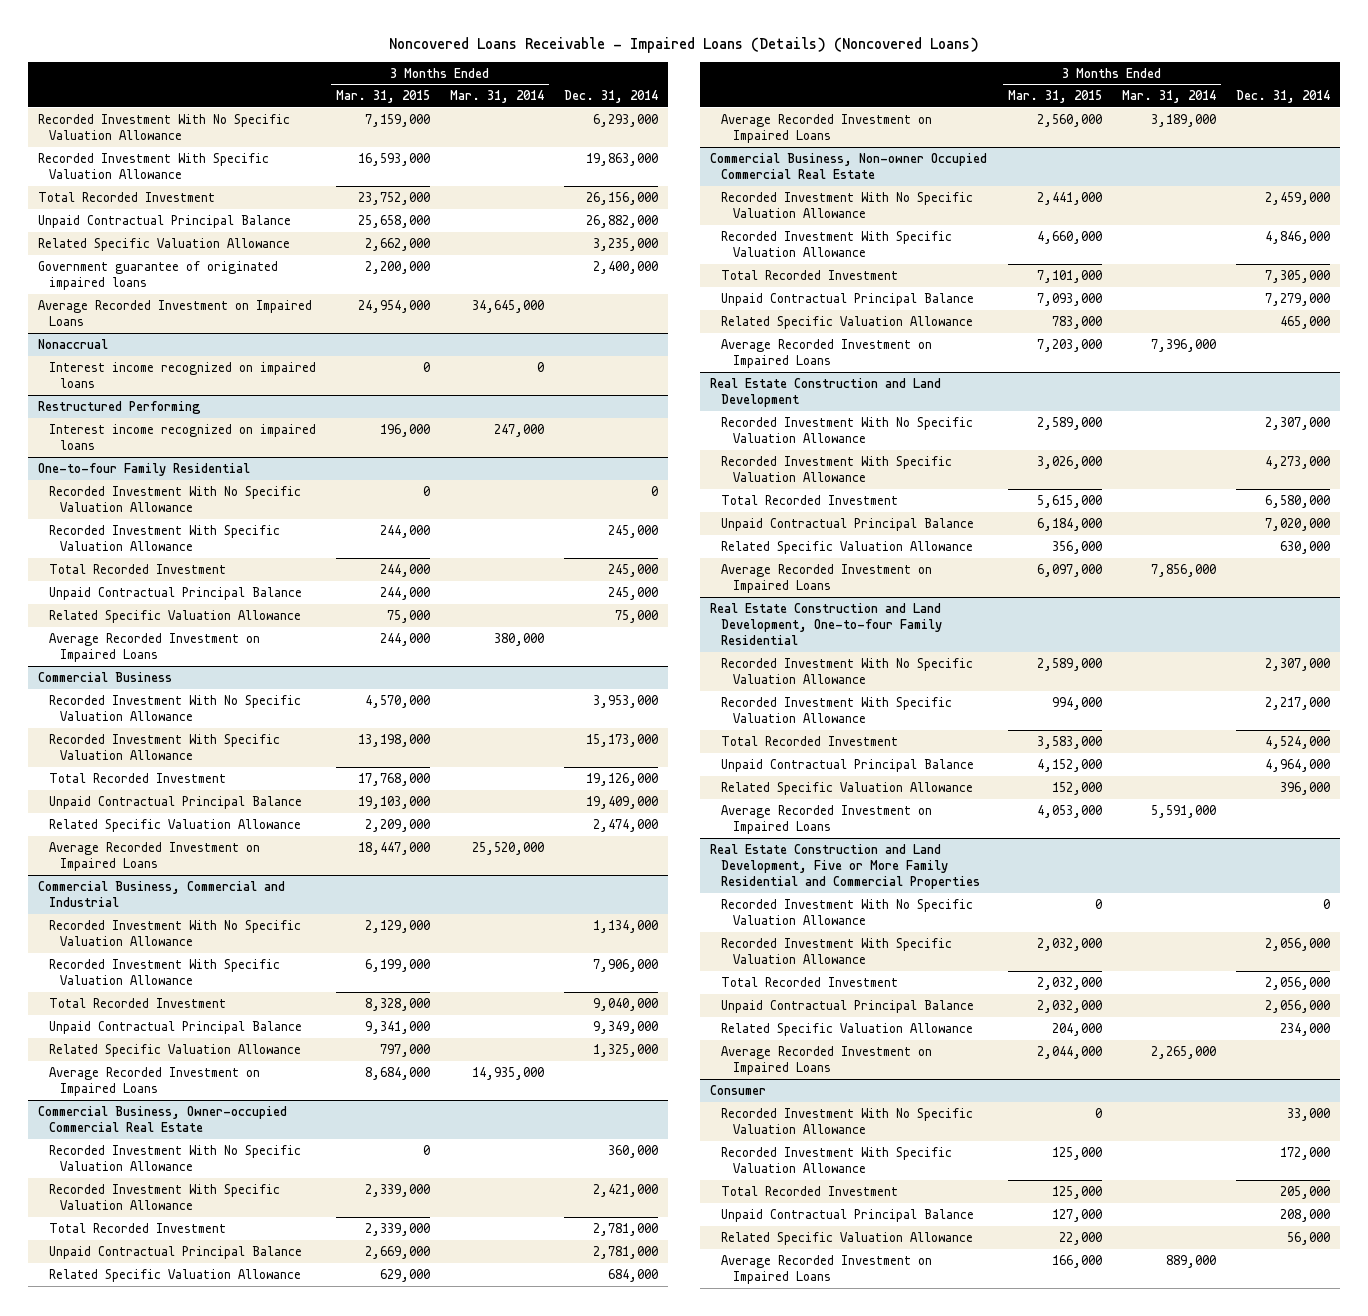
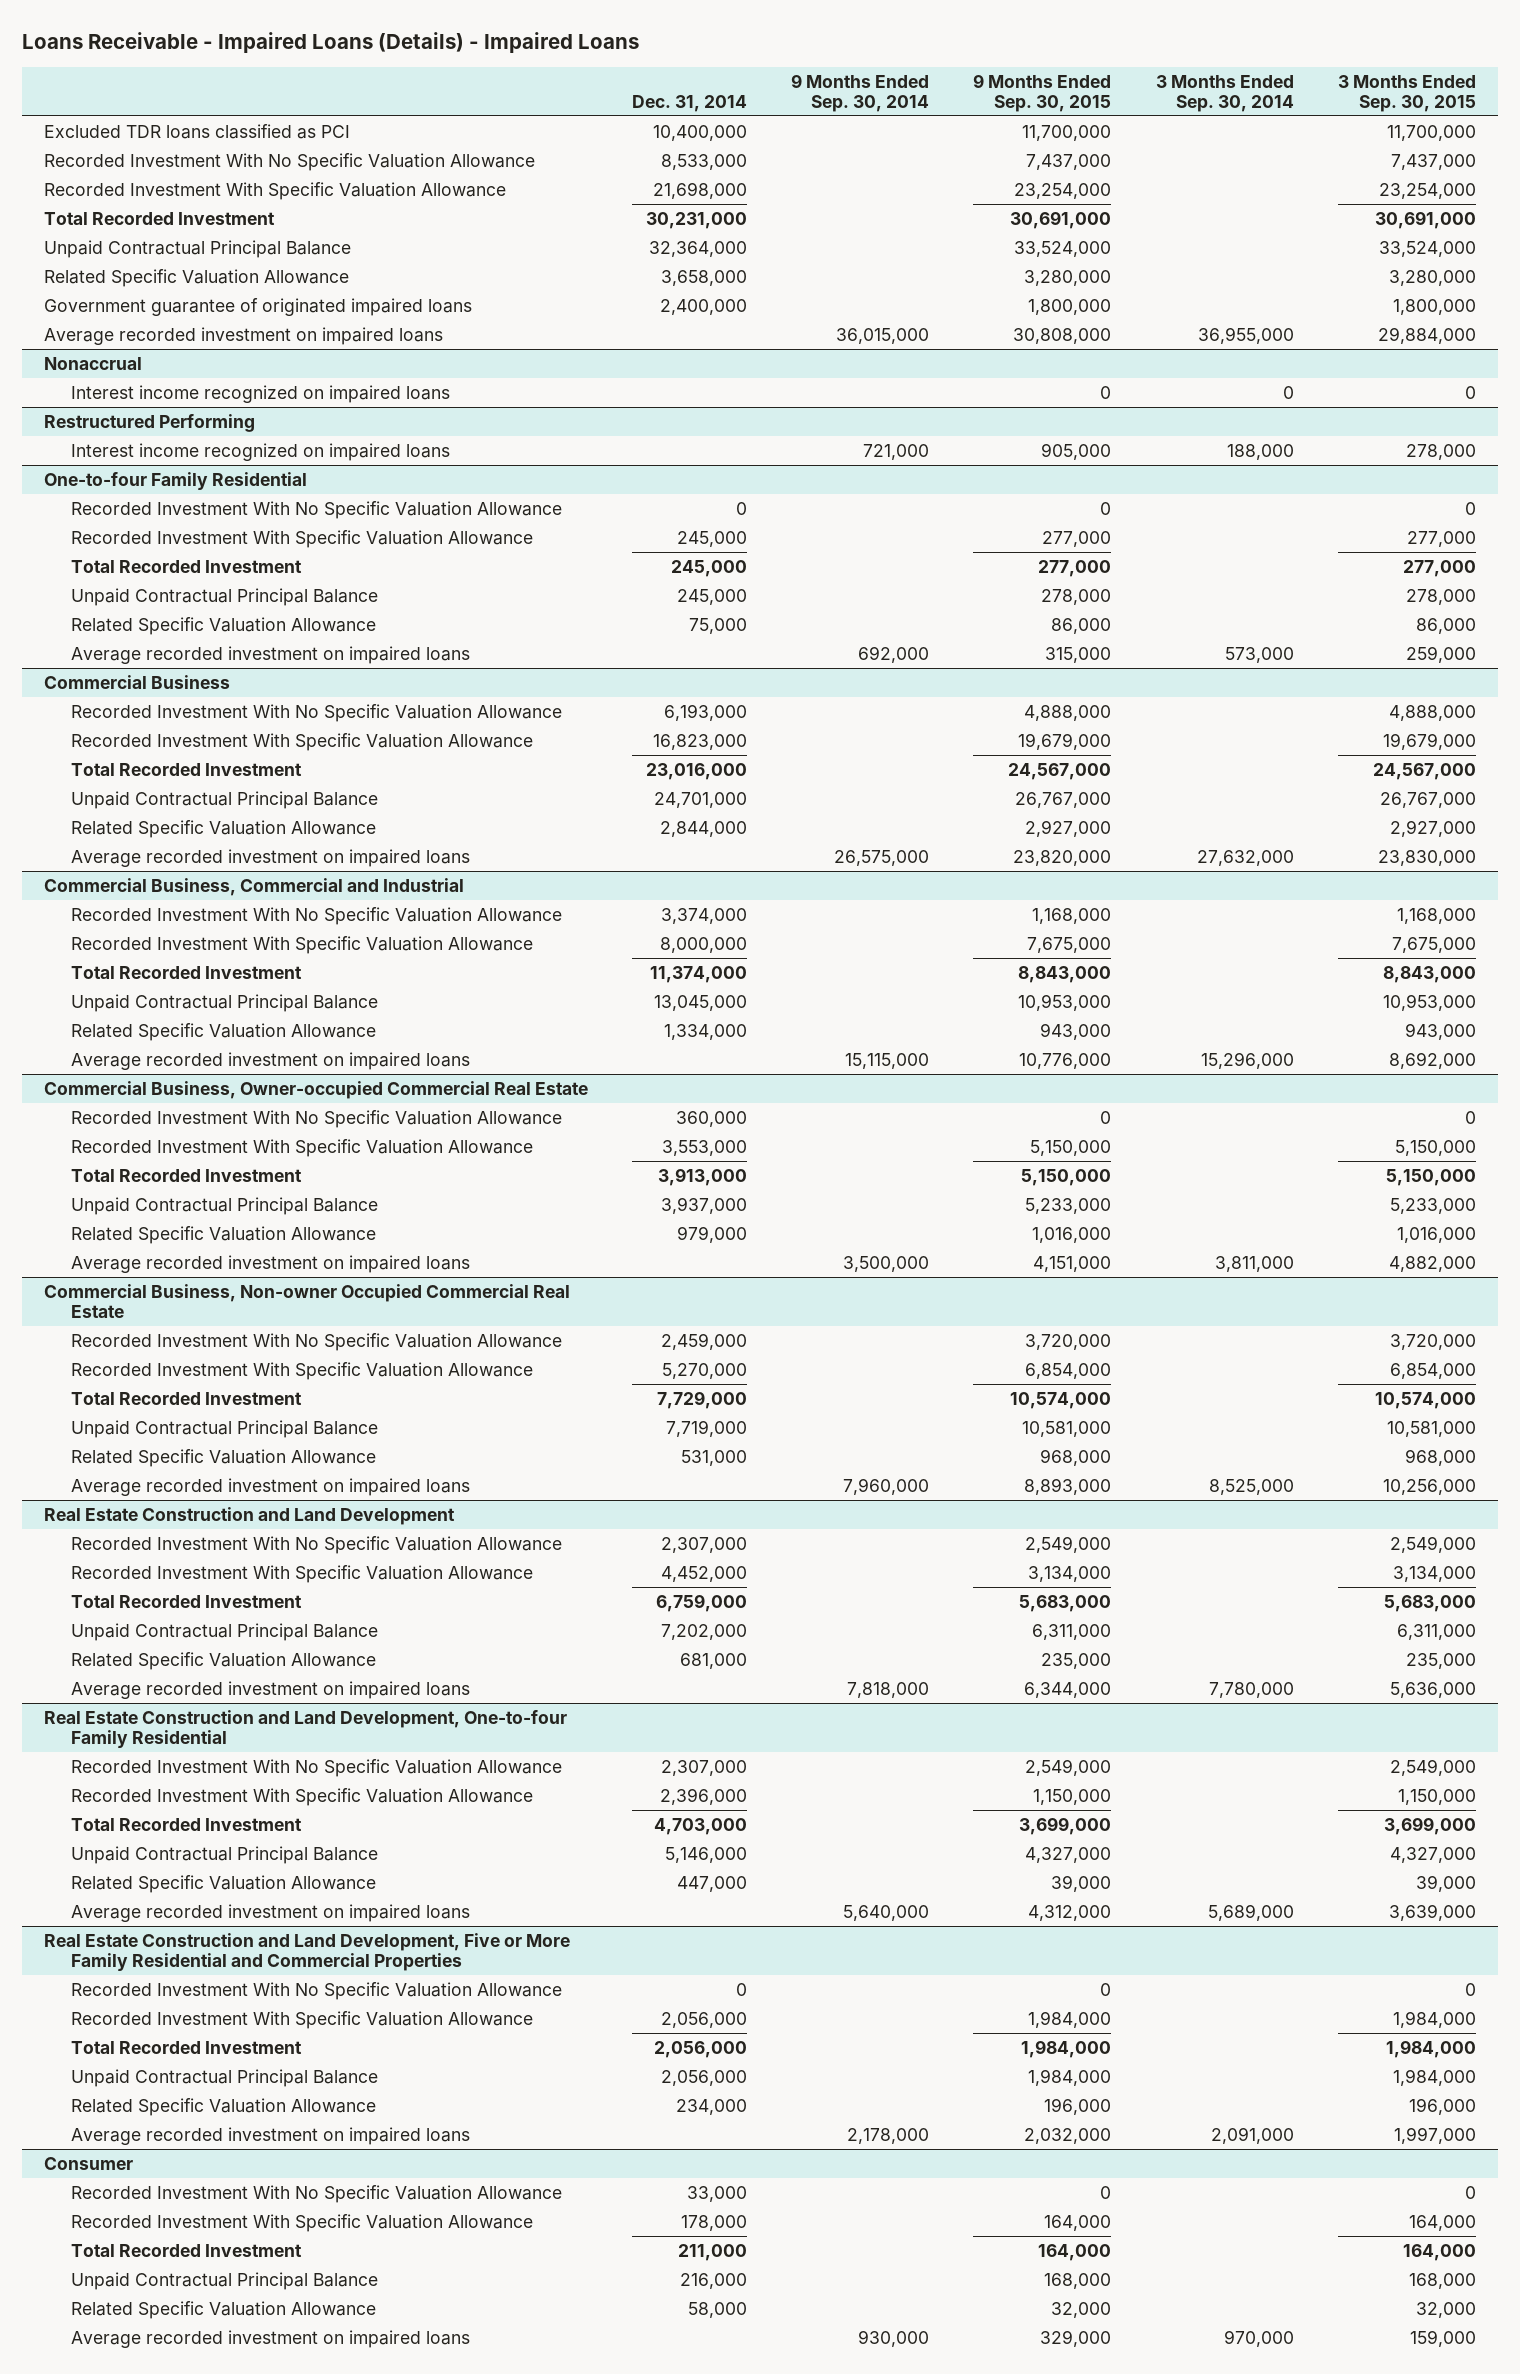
- Noncovered Loans Receivable - Impaired Loans (Details) (Noncovered Loans)
+ Loans Receivable - Impaired Loans (Details) - Impaired Loans
- | 3 Months Ended Mar. 31, 2015 | 3 Months Ended Mar. 31, 2014 | Dec. 31, 2014
+ | Dec. 31, 2014 | 9 Months Ended Sep. 30, 2014 | 9 Months Ended Sep. 30, 2015 | 3 Months Ended Sep. 30, 2014 | 3 Months Ended Sep. 30, 2015
- Recorded Investment With No Specific Valuation Allowance | 7,159,000 | | 6,293,000
- Recorded Investment With Specific Valuation Allowance | 16,593,000 | | 19,863,000
- Total Recorded Investment | 23,752,000 | | 26,156,000
- Unpaid Contractual Principal Balance | 25,658,000 | | 26,882,000
- Related Specific Valuation Allowance | 2,662,000 | | 3,235,000
+ Excluded TDR loans classified as PCI | 10,400,000 | | 11,700,000 | | 11,700,000
+ Recorded Investment With No Specific Valuation Allowance | 8,533,000 | | 7,437,000 | | 7,437,000
+ Recorded Investment With Specific Valuation Allowance | 21,698,000 | | 23,254,000 | | 23,254,000
+ Total Recorded Investment | 30,231,000 | | 30,691,000 | | 30,691,000
+ Unpaid Contractual Principal Balance | 32,364,000 | | 33,524,000 | | 33,524,000
+ Related Specific Valuation Allowance | 3,658,000 | | 3,280,000 | | 3,280,000
- Average Recorded Investment on Impaired Loans | 24,954,000 | 34,645,000 |
+ Average recorded investment on impaired loans | | 36,015,000 | 30,808,000 | 36,955,000 | 29,884,000
@ One-to-four Family Residential
- Average Recorded Investment on Impaired Loans | 244,000 | 380,000 |
+ Average recorded investment on impaired loans | | 692,000 | 315,000 | 573,000 | 259,000
@ Commercial Business
- Recorded Investment With No Specific Valuation Allowance | 4,570,000 | | 3,953,000
- Recorded Investment With Specific Valuation Allowance | 13,198,000 | | 15,173,000
- Total Recorded Investment | 17,768,000 | | 19,126,000
- Unpaid Contractual Principal Balance | 19,103,000 | | 19,409,000
- Related Specific Valuation Allowance | 2,209,000 | | 2,474,000
- Average Recorded Investment on Impaired Loans | 18,447,000 | 25,520,000 |
+ Recorded Investment With No Specific Valuation Allowance | 6,193,000 | | 4,888,000 | | 4,888,000
+ Recorded Investment With Specific Valuation Allowance | 16,823,000 | | 19,679,000 | | 19,679,000
+ Total Recorded Investment | 23,016,000 | | 24,567,000 | | 24,567,000
+ Unpaid Contractual Principal Balance | 24,701,000 | | 26,767,000 | | 26,767,000
+ Related Specific Valuation Allowance | 2,844,000 | | 2,927,000 | | 2,927,000
+ Average recorded investment on impaired loans | | 26,575,000 | 23,820,000 | 27,632,000 | 23,830,000
@ Commercial Business, Commercial and Industrial
- Recorded Investment With No Specific Valuation Allowance | 2,129,000 | | 1,134,000
- Recorded Investment With Specific Valuation Allowance | 6,199,000 | | 7,906,000
- Total Recorded Investment | 8,328,000 | | 9,040,000
- Unpaid Contractual Principal Balance | 9,341,000 | | 9,349,000
- Related Specific Valuation Allowance | 797,000 | | 1,325,000
- Average Recorded Investment on Impaired Loans | 8,684,000 | 14,935,000 |
+ Recorded Investment With No Specific Valuation Allowance | 3,374,000 | | 1,168,000 | | 1,168,000
+ Recorded Investment With Specific Valuation Allowance | 8,000,000 | | 7,675,000 | | 7,675,000
+ Total Recorded Investment | 11,374,000 | | 8,843,000 | | 8,843,000
+ Unpaid Contractual Principal Balance | 13,045,000 | | 10,953,000 | | 10,953,000
+ Related Specific Valuation Allowance | 1,334,000 | | 943,000 | | 943,000
+ Average recorded investment on impaired loans | | 15,115,000 | 10,776,000 | 15,296,000 | 8,692,000
@ Commercial Business, Owner-occupied Commercial Real Estate
- Recorded Investment With Specific Valuation Allowance | 2,339,000 | | 2,421,000
- Total Recorded Investment | 2,339,000 | | 2,781,000
- Unpaid Contractual Principal Balance | 2,669,000 | | 2,781,000
- Related Specific Valuation Allowance | 629,000 | | 684,000
- Average Recorded Investment on Impaired Loans | 2,560,000 | 3,189,000 |
+ Recorded Investment With Specific Valuation Allowance | 3,553,000 | | 5,150,000 | | 5,150,000
+ Total Recorded Investment | 3,913,000 | | 5,150,000 | | 5,150,000
+ Unpaid Contractual Principal Balance | 3,937,000 | | 5,233,000 | | 5,233,000
+ Related Specific Valuation Allowance | 979,000 | | 1,016,000 | | 1,016,000
+ Average recorded investment on impaired loans | | 3,500,000 | 4,151,000 | 3,811,000 | 4,882,000
@ Commercial Business, Non-owner Occupied Commercial Real Estate
- Recorded Investment With Specific Valuation Allowance | 4,660,000 | | 4,846,000
- Total Recorded Investment | 7,101,000 | | 7,305,000
- Unpaid Contractual Principal Balance | 7,093,000 | | 7,279,000
- Related Specific Valuation Allowance | 783,000 | | 465,000
- Average Recorded Investment on Impaired Loans | 7,203,000 | 7,396,000 |
+ Recorded Investment With Specific Valuation Allowance | 5,270,000 | | 6,854,000 | | 6,854,000
+ Total Recorded Investment | 7,729,000 | | 10,574,000 | | 10,574,000
+ Unpaid Contractual Principal Balance | 7,719,000 | | 10,581,000 | | 10,581,000
+ Related Specific Valuation Allowance | 531,000 | | 968,000 | | 968,000
+ Average recorded investment on impaired loans | | 7,960,000 | 8,893,000 | 8,525,000 | 10,256,000
@ Real Estate Construction and Land Development
- Recorded Investment With Specific Valuation Allowance | 3,026,000 | | 4,273,000
- Total Recorded Investment | 5,615,000 | | 6,580,000
- Unpaid Contractual Principal Balance | 6,184,000 | | 7,020,000
- Related Specific Valuation Allowance | 356,000 | | 630,000
- Average Recorded Investment on Impaired Loans | 6,097,000 | 7,856,000 |
+ Recorded Investment With Specific Valuation Allowance | 4,452,000 | | 3,134,000 | | 3,134,000
+ Total Recorded Investment | 6,759,000 | | 5,683,000 | | 5,683,000
+ Unpaid Contractual Principal Balance | 7,202,000 | | 6,311,000 | | 6,311,000
+ Related Specific Valuation Allowance | 681,000 | | 235,000 | | 235,000
+ Average recorded investment on impaired loans | | 7,818,000 | 6,344,000 | 7,780,000 | 5,636,000
@ Real Estate Construction and Land Development, One-to-four Family Residential
- Recorded Investment With Specific Valuation Allowance | 994,000 | | 2,217,000
- Total Recorded Investment | 3,583,000 | | 4,524,000
- Unpaid Contractual Principal Balance | 4,152,000 | | 4,964,000
- Related Specific Valuation Allowance | 152,000 | | 396,000
- Average Recorded Investment on Impaired Loans | 4,053,000 | 5,591,000 |
+ Recorded Investment With Specific Valuation Allowance | 2,396,000 | | 1,150,000 | | 1,150,000
+ Total Recorded Investment | 4,703,000 | | 3,699,000 | | 3,699,000
+ Unpaid Contractual Principal Balance | 5,146,000 | | 4,327,000 | | 4,327,000
+ Related Specific Valuation Allowance | 447,000 | | 39,000 | | 39,000
+ Average recorded investment on impaired loans | | 5,640,000 | 4,312,000 | 5,689,000 | 3,639,000
@ Real Estate Construction and Land Development, Five or More Family Residential and Commercial Properties
- Average Recorded Investment on Impaired Loans | 2,044,000 | 2,265,000 |
+ Average recorded investment on impaired loans | | 2,178,000 | 2,032,000 | 2,091,000 | 1,997,000
@ Consumer
- Recorded Investment With Specific Valuation Allowance | 125,000 | | 172,000
- Total Recorded Investment | 125,000 | | 205,000
- Unpaid Contractual Principal Balance | 127,000 | | 208,000
- Related Specific Valuation Allowance | 22,000 | | 56,000
- Average Recorded Investment on Impaired Loans | 166,000 | 889,000 |
+ Recorded Investment With Specific Valuation Allowance | 178,000 | | 164,000 | | 164,000
+ Total Recorded Investment | 211,000 | | 164,000 | | 164,000
+ Unpaid Contractual Principal Balance | 216,000 | | 168,000 | | 168,000
+ Related Specific Valuation Allowance | 58,000 | | 32,000 | | 32,000
+ Average recorded investment on impaired loans | | 930,000 | 329,000 | 970,000 | 159,000

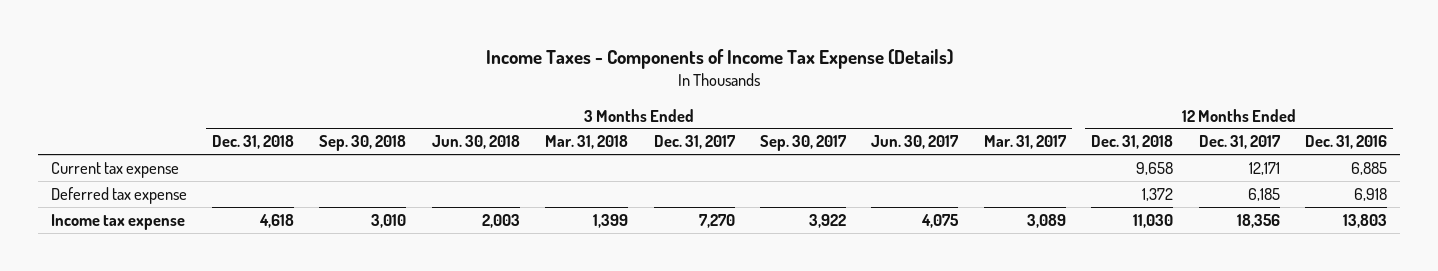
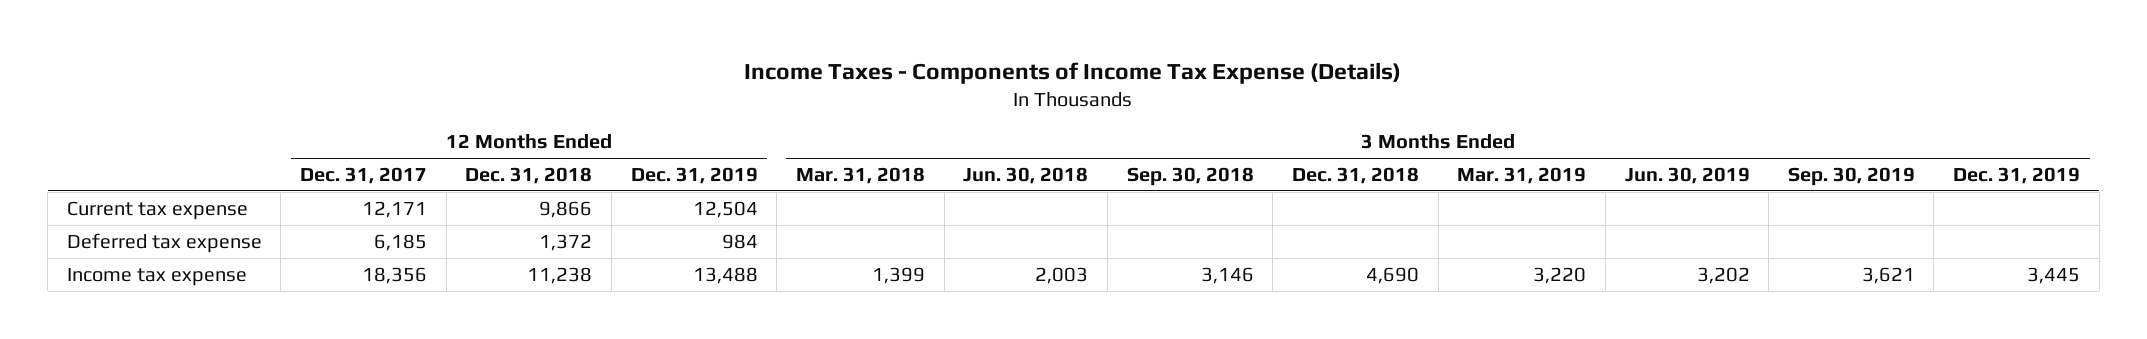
- | 3 Months Ended Dec. 31, 2018 | 3 Months Ended Sep. 30, 2018 | 3 Months Ended Jun. 30, 2018 | 3 Months Ended Mar. 31, 2018 | 3 Months Ended Dec. 31, 2017 | 3 Months Ended Sep. 30, 2017 | 3 Months Ended Jun. 30, 2017 | 3 Months Ended Mar. 31, 2017 | 12 Months Ended Dec. 31, 2018 | 12 Months Ended Dec. 31, 2017 | 12 Months Ended Dec. 31, 2016
+ | 12 Months Ended Dec. 31, 2017 | 12 Months Ended Dec. 31, 2018 | 12 Months Ended Dec. 31, 2019 | 3 Months Ended Mar. 31, 2018 | 3 Months Ended Jun. 30, 2018 | 3 Months Ended Sep. 30, 2018 | 3 Months Ended Dec. 31, 2018 | 3 Months Ended Mar. 31, 2019 | 3 Months Ended Jun. 30, 2019 | 3 Months Ended Sep. 30, 2019 | 3 Months Ended Dec. 31, 2019
- Current tax expense | | | | | | | | | 9,658 | 12,171 | 6,885
+ Current tax expense | 12,171 | 9,866 | 12,504 | | | | | | | |
- Income tax expense | 4,618 | 3,010 | 2,003 | 1,399 | 7,270 | 3,922 | 4,075 | 3,089 | 11,030 | 18,356 | 13,803
+ Income tax expense | 18,356 | 11,238 | 13,488 | 1,399 | 2,003 | 3,146 | 4,690 | 3,220 | 3,202 | 3,621 | 3,445

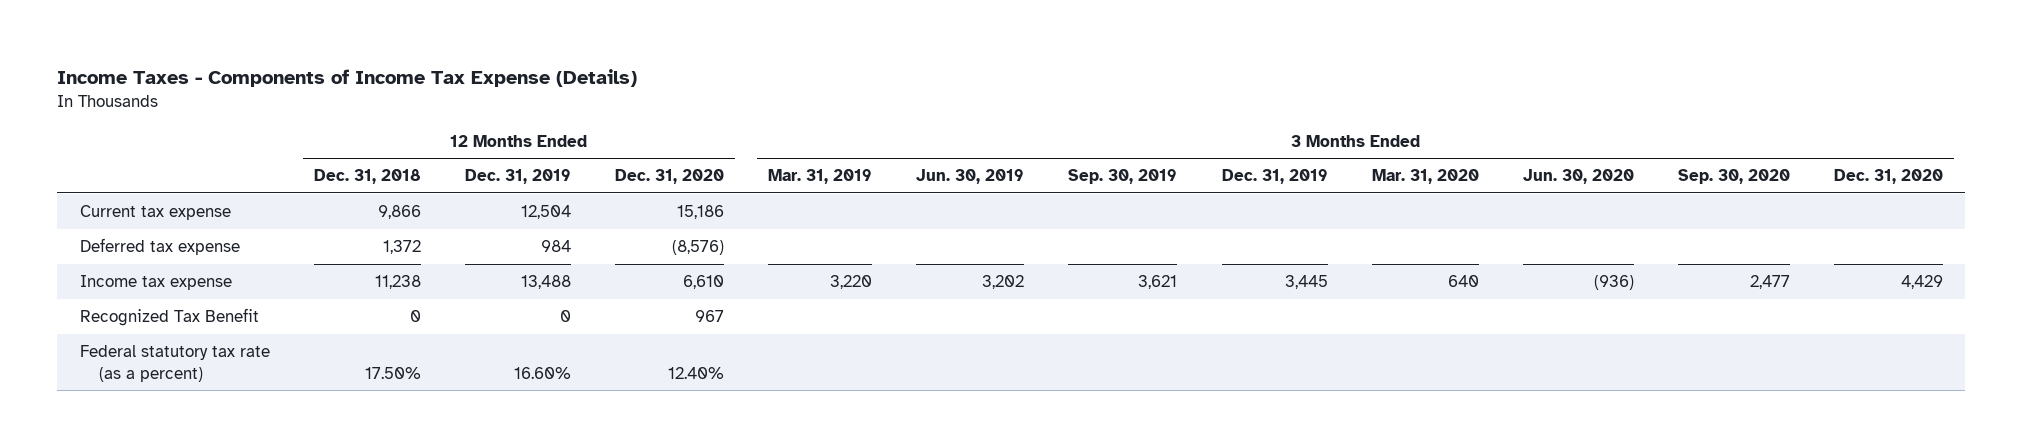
- | 12 Months Ended Dec. 31, 2017 | 12 Months Ended Dec. 31, 2018 | 12 Months Ended Dec. 31, 2019 | 3 Months Ended Mar. 31, 2018 | 3 Months Ended Jun. 30, 2018 | 3 Months Ended Sep. 30, 2018 | 3 Months Ended Dec. 31, 2018 | 3 Months Ended Mar. 31, 2019 | 3 Months Ended Jun. 30, 2019 | 3 Months Ended Sep. 30, 2019 | 3 Months Ended Dec. 31, 2019
+ | 12 Months Ended Dec. 31, 2018 | 12 Months Ended Dec. 31, 2019 | 12 Months Ended Dec. 31, 2020 | 3 Months Ended Mar. 31, 2019 | 3 Months Ended Jun. 30, 2019 | 3 Months Ended Sep. 30, 2019 | 3 Months Ended Dec. 31, 2019 | 3 Months Ended Mar. 31, 2020 | 3 Months Ended Jun. 30, 2020 | 3 Months Ended Sep. 30, 2020 | 3 Months Ended Dec. 31, 2020
+ Recognized Tax Benefit | 0 | 0 | 967 | | | | | | | |
+ Federal statutory tax rate (as a percent) | 17.50% | 16.60% | 12.40% | | | | | | | |

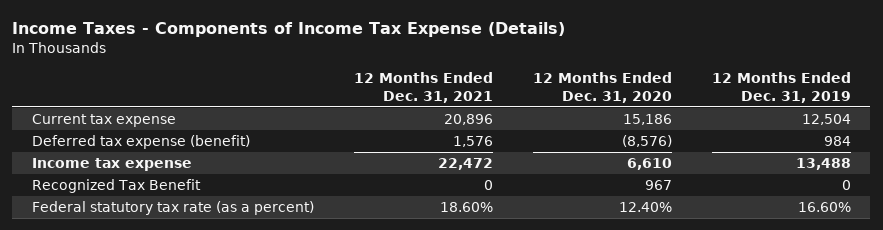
- | 12 Months Ended Dec. 31, 2018 | 12 Months Ended Dec. 31, 2019 | 12 Months Ended Dec. 31, 2020 | 3 Months Ended Mar. 31, 2019 | 3 Months Ended Jun. 30, 2019 | 3 Months Ended Sep. 30, 2019 | 3 Months Ended Dec. 31, 2019 | 3 Months Ended Mar. 31, 2020 | 3 Months Ended Jun. 30, 2020 | 3 Months Ended Sep. 30, 2020 | 3 Months Ended Dec. 31, 2020
+ | 12 Months Ended Dec. 31, 2021 | 12 Months Ended Dec. 31, 2020 | 12 Months Ended Dec. 31, 2019
- Deferred tax expense | 1,372 | 984 | (8,576) | | | | | | | |
+ Deferred tax expense (benefit) | 1,576 | (8,576) | 984

